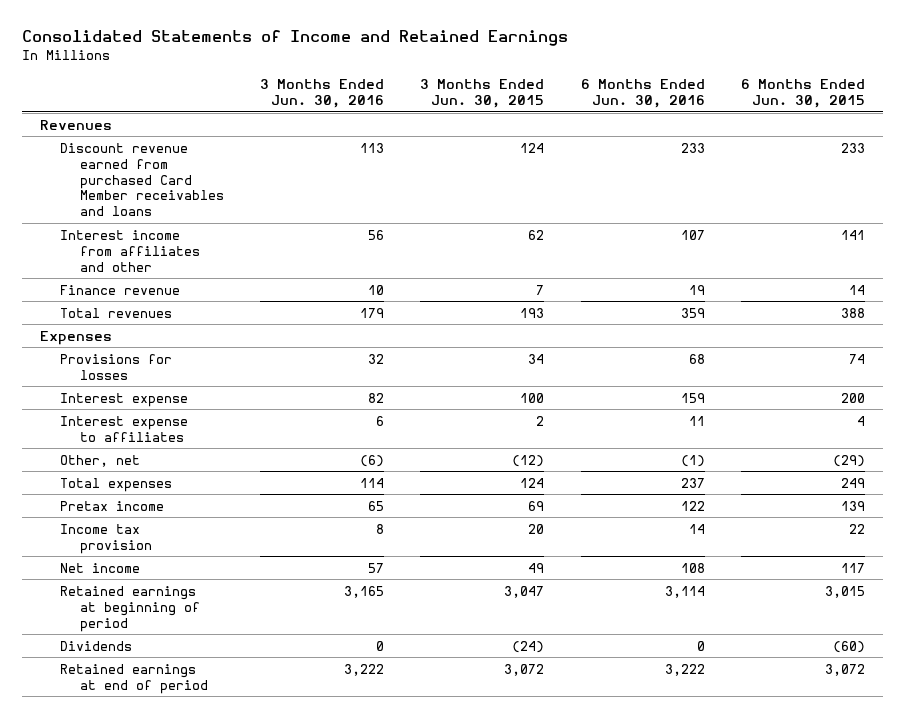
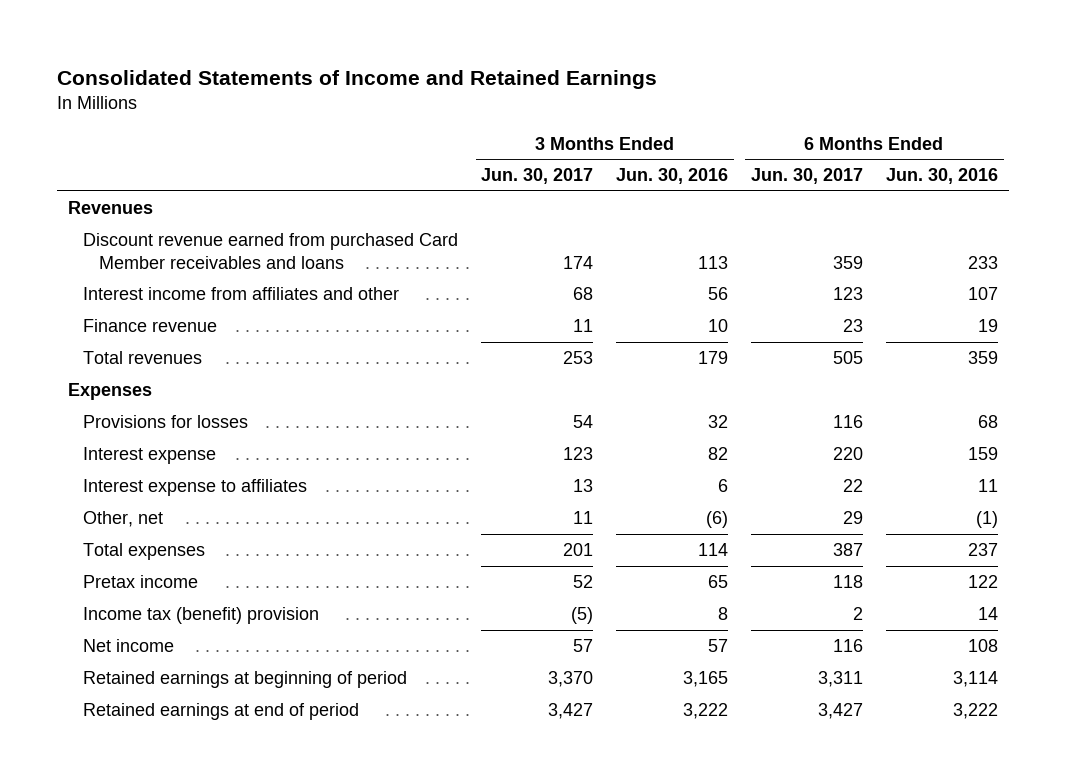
- | 3 Months Ended Jun. 30, 2016 | 3 Months Ended Jun. 30, 2015 | 6 Months Ended Jun. 30, 2016 | 6 Months Ended Jun. 30, 2015
+ | 3 Months Ended Jun. 30, 2017 | 3 Months Ended Jun. 30, 2016 | 6 Months Ended Jun. 30, 2017 | 6 Months Ended Jun. 30, 2016
- Income tax provision | 8 | 20 | 14 | 22
+ Income tax (benefit) provision | (5) | 8 | 2 | 14
- Dividends | 0 | (24) | 0 | (60)

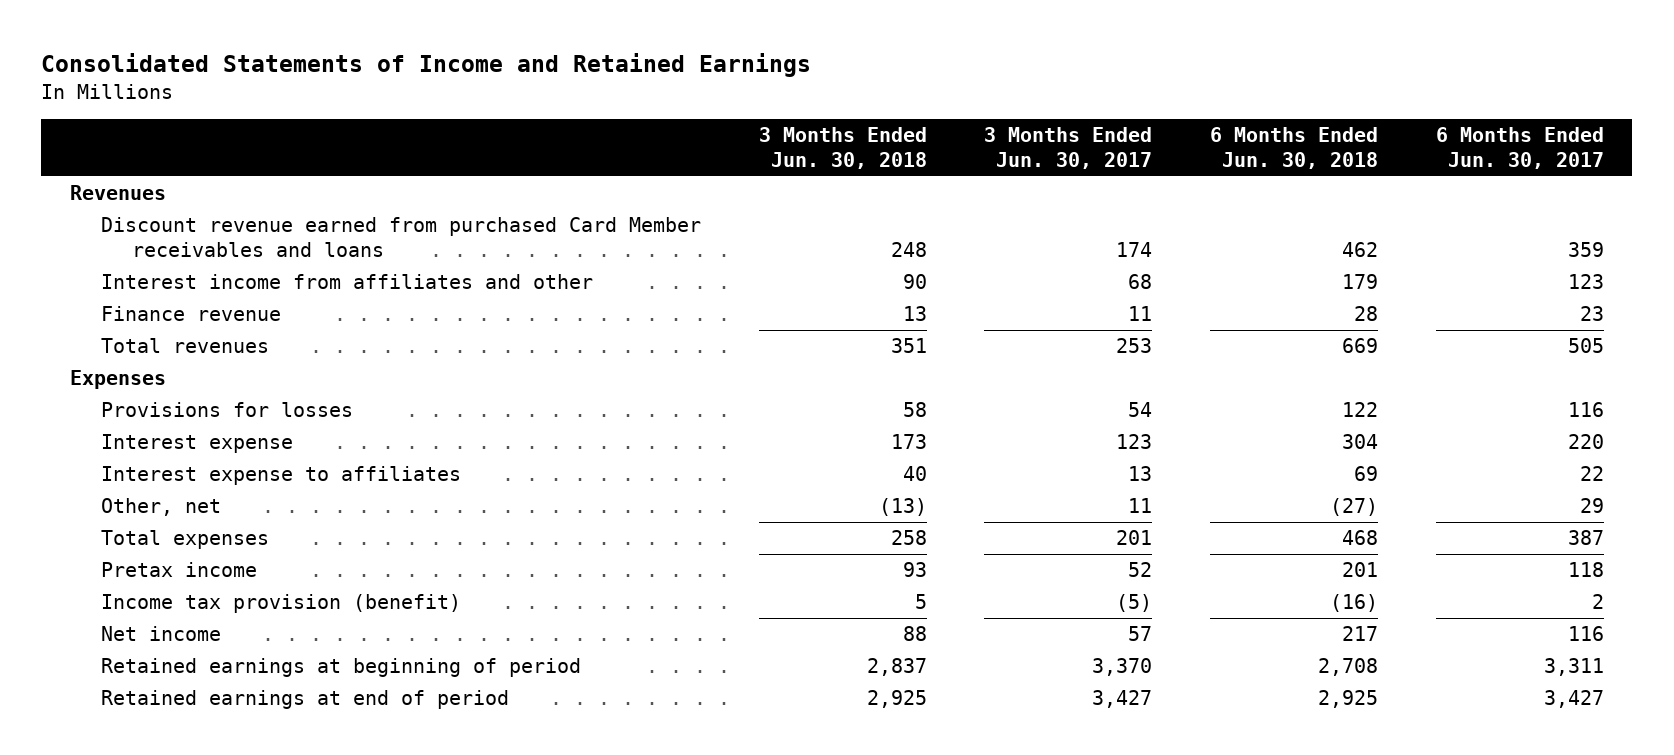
- | 3 Months Ended Jun. 30, 2017 | 3 Months Ended Jun. 30, 2016 | 6 Months Ended Jun. 30, 2017 | 6 Months Ended Jun. 30, 2016
+ | 3 Months Ended Jun. 30, 2018 | 3 Months Ended Jun. 30, 2017 | 6 Months Ended Jun. 30, 2018 | 6 Months Ended Jun. 30, 2017
- Income tax (benefit) provision | (5) | 8 | 2 | 14
+ Income tax provision (benefit) | 5 | (5) | (16) | 2

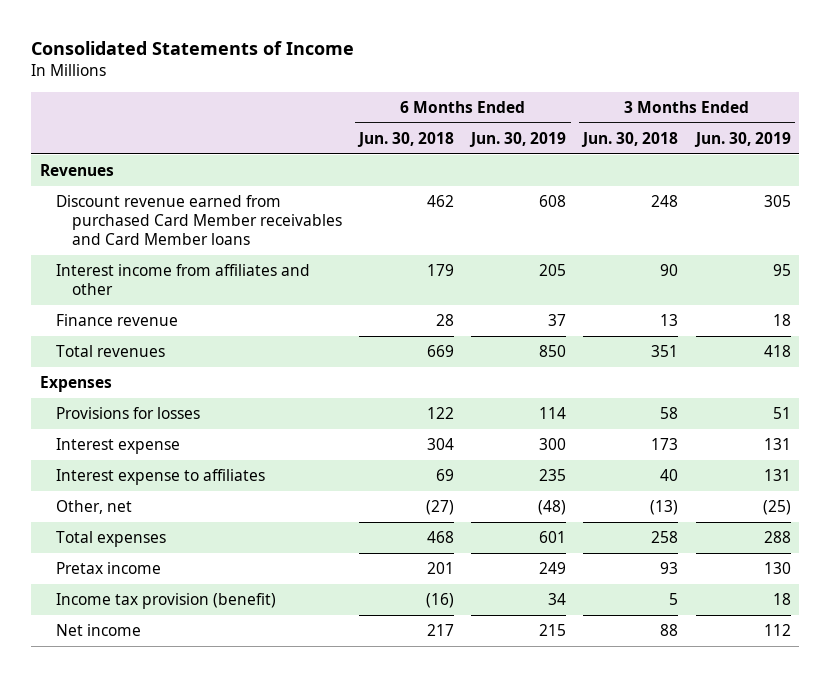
- Consolidated Statements of Income and Retained Earnings
+ Consolidated Statements of Income
- | 3 Months Ended Jun. 30, 2018 | 3 Months Ended Jun. 30, 2017 | 6 Months Ended Jun. 30, 2018 | 6 Months Ended Jun. 30, 2017
+ | 6 Months Ended Jun. 30, 2018 | 6 Months Ended Jun. 30, 2019 | 3 Months Ended Jun. 30, 2018 | 3 Months Ended Jun. 30, 2019
- Discount revenue earned from purchased Card Member receivables and loans | 248 | 174 | 462 | 359
+ Discount revenue earned from purchased Card Member receivables and Card Member loans | 462 | 608 | 248 | 305
- Retained earnings at beginning of period | 2,837 | 3,370 | 2,708 | 3,311
- Retained earnings at end of period | 2,925 | 3,427 | 2,925 | 3,427

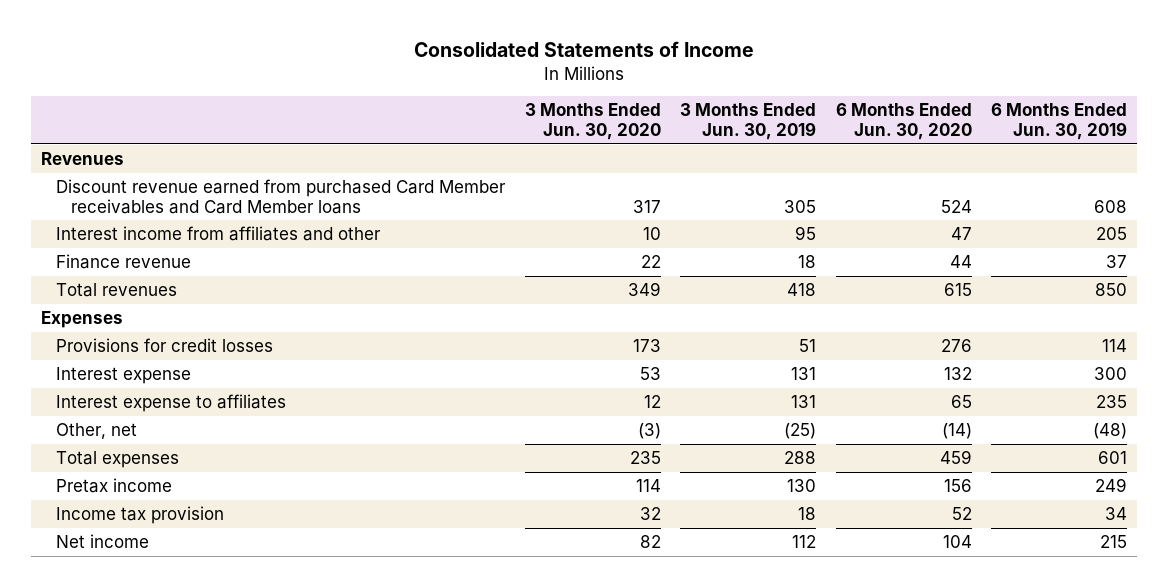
- | 6 Months Ended Jun. 30, 2018 | 6 Months Ended Jun. 30, 2019 | 3 Months Ended Jun. 30, 2018 | 3 Months Ended Jun. 30, 2019
+ | 3 Months Ended Jun. 30, 2020 | 3 Months Ended Jun. 30, 2019 | 6 Months Ended Jun. 30, 2020 | 6 Months Ended Jun. 30, 2019
- Provisions for losses | 122 | 114 | 58 | 51
+ Provisions for credit losses | 173 | 51 | 276 | 114
- Income tax provision (benefit) | (16) | 34 | 5 | 18
+ Income tax provision | 32 | 18 | 52 | 34

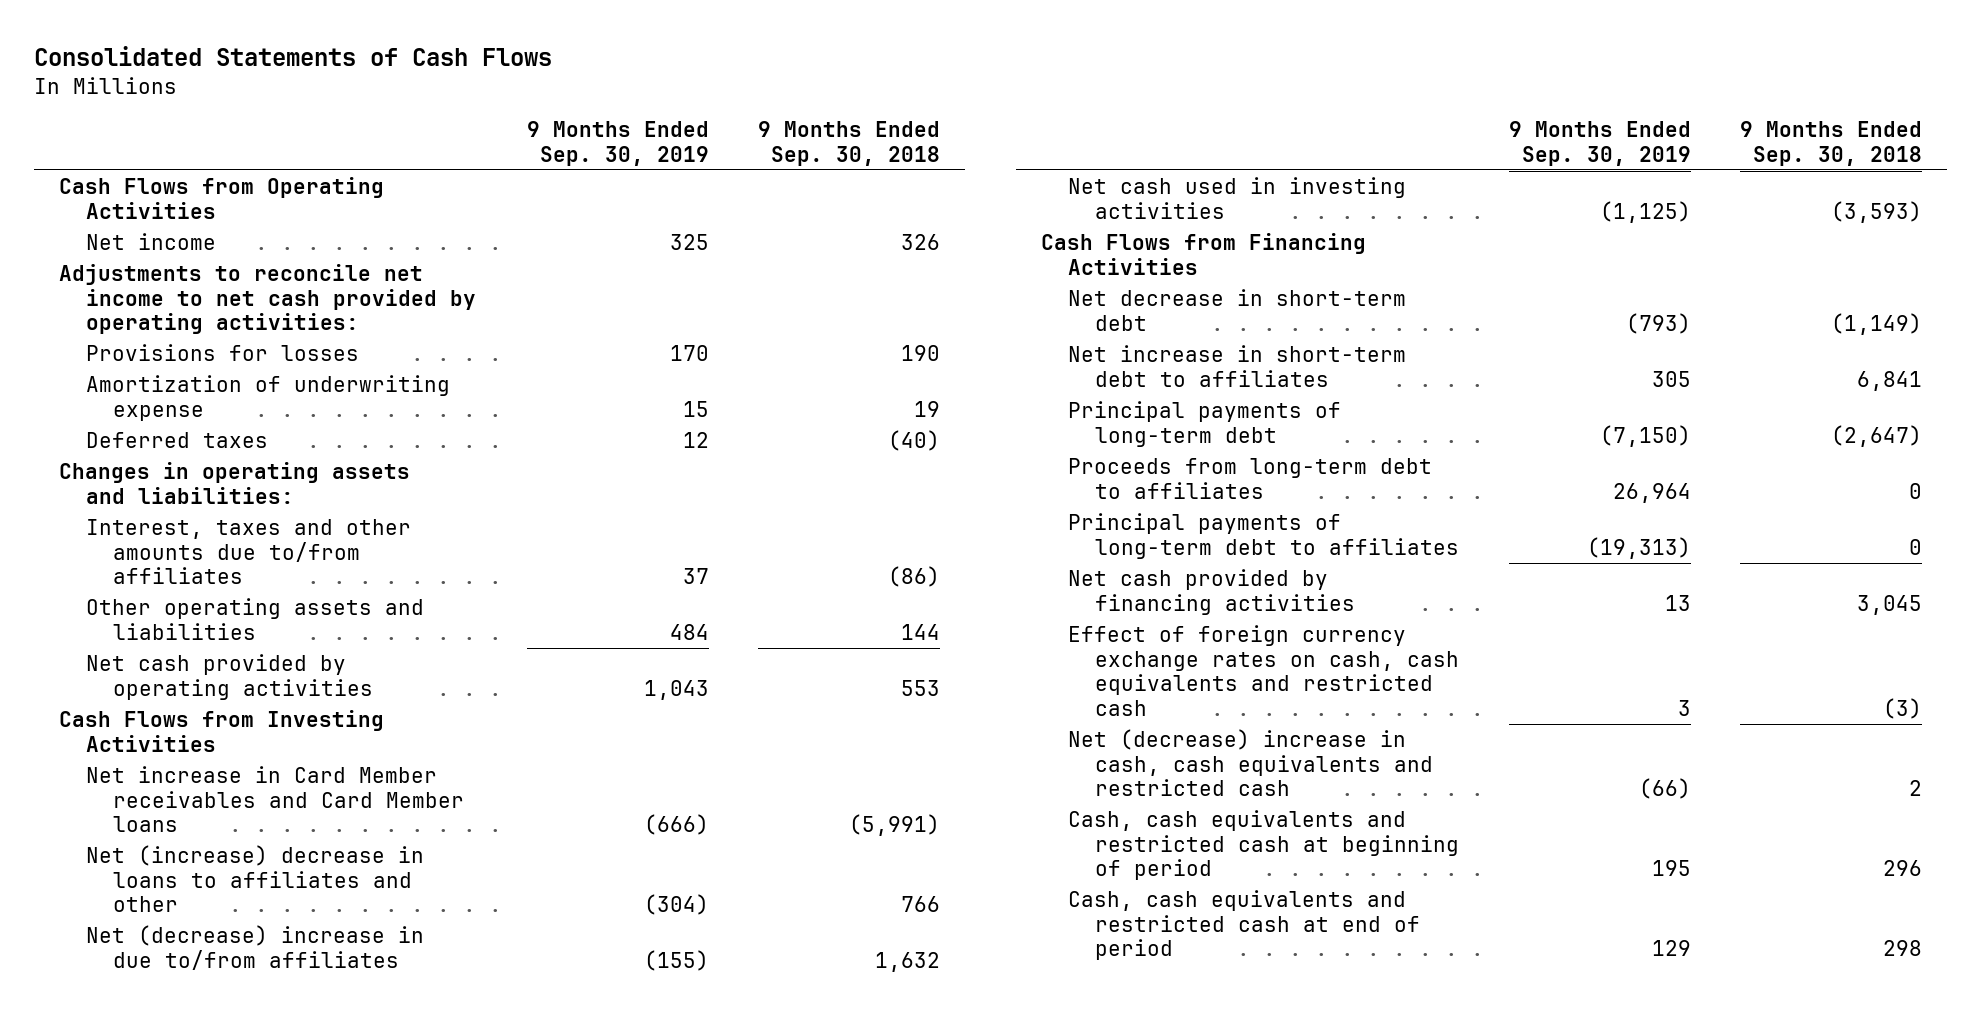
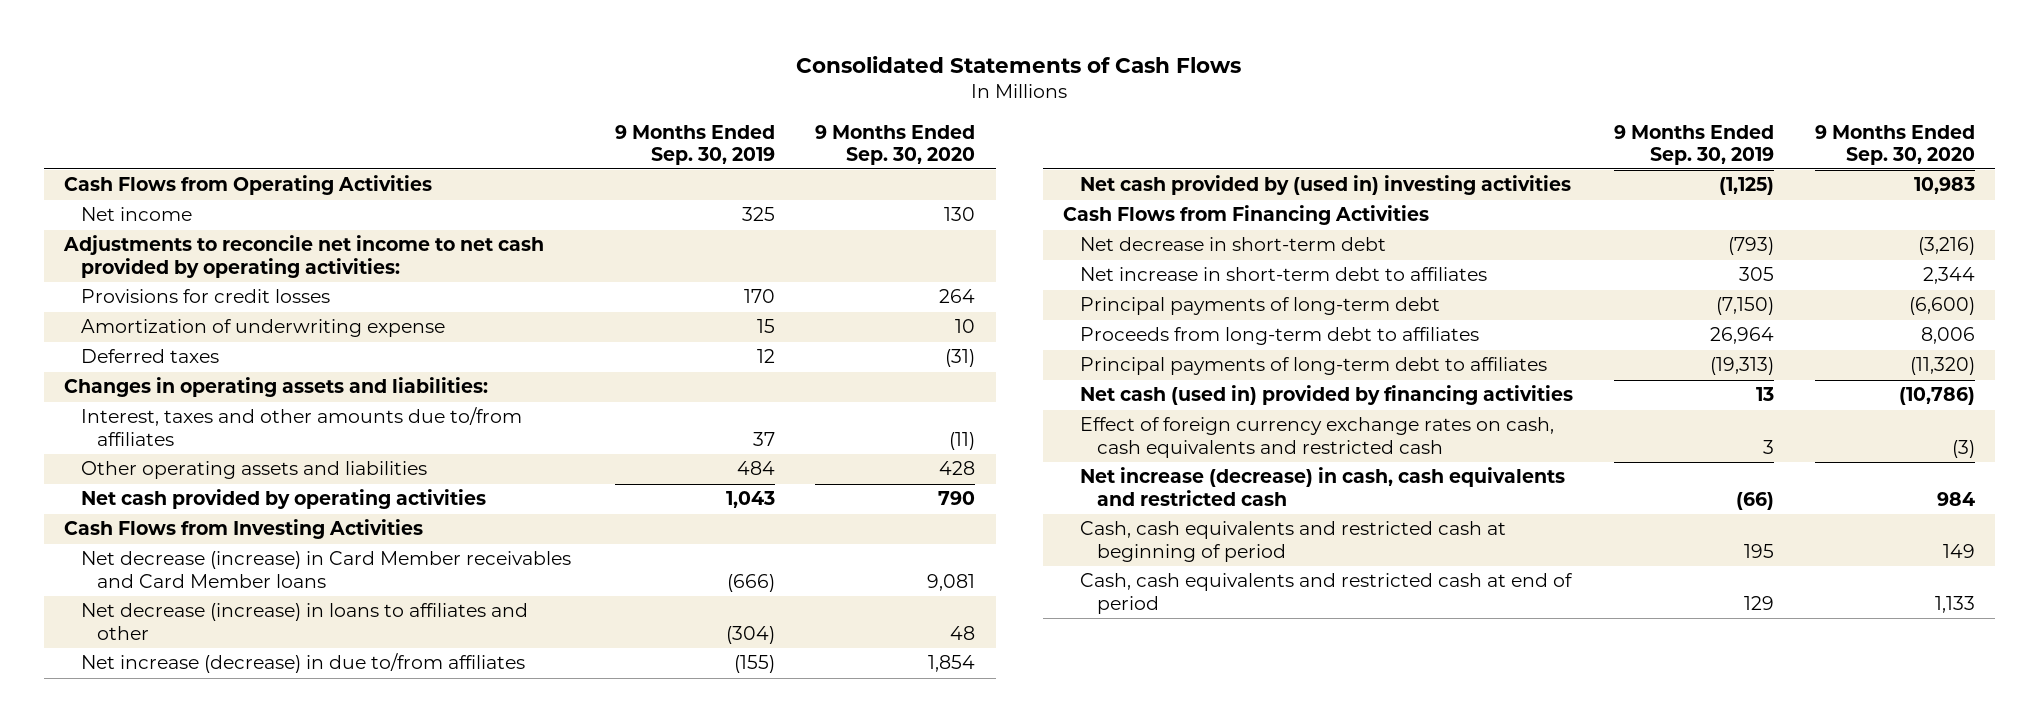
- | 9 Months Ended Sep. 30, 2019 | 9 Months Ended Sep. 30, 2018
+ | 9 Months Ended Sep. 30, 2019 | 9 Months Ended Sep. 30, 2020
- Provisions for losses | 170 | 190
+ Provisions for credit losses | 170 | 264
- Net increase in Card Member receivables and Card Member loans | (666) | (5,991)
- Net (increase) decrease in loans to affiliates and other | (304) | 766
- Net (decrease) increase in due to/from affiliates | (155) | 1,632
- Net cash used in investing activities | (1,125) | (3,593)
+ Net decrease (increase) in Card Member receivables and Card Member loans | (666) | 9,081
+ Net decrease (increase) in loans to affiliates and other | (304) | 48
+ Net increase (decrease) in due to/from affiliates | (155) | 1,854
+ Net cash provided by (used in) investing activities | (1,125) | 10,983
- Net cash provided by financing activities | 13 | 3,045
+ Net cash (used in) provided by financing activities | 13 | (10,786)
- Net (decrease) increase in cash, cash equivalents and restricted cash | (66) | 2
+ Net increase (decrease) in cash, cash equivalents and restricted cash | (66) | 984

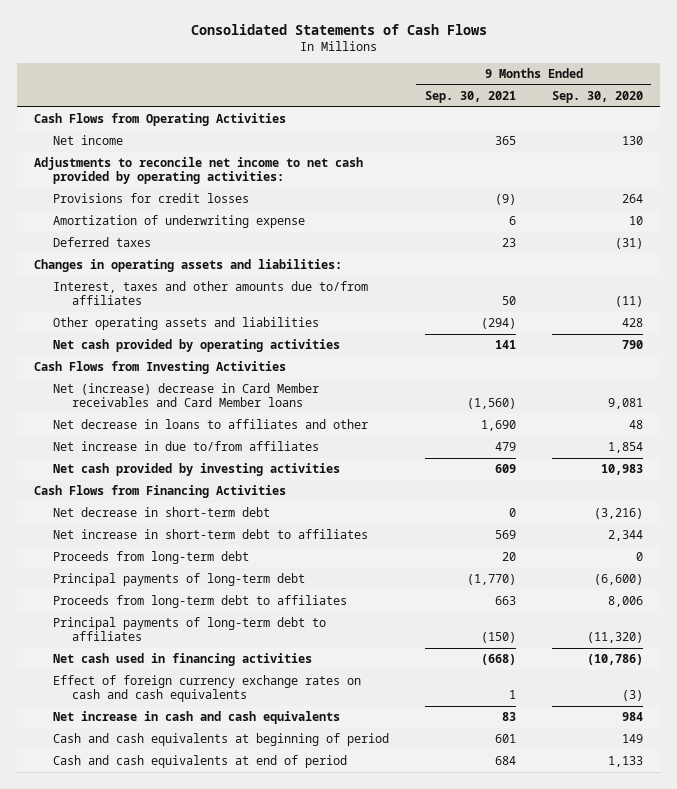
- | 9 Months Ended Sep. 30, 2019 | 9 Months Ended Sep. 30, 2020
+ | 9 Months Ended Sep. 30, 2021 | 9 Months Ended Sep. 30, 2020
- Net decrease (increase) in Card Member receivables and Card Member loans | (666) | 9,081
- Net decrease (increase) in loans to affiliates and other | (304) | 48
- Net increase (decrease) in due to/from affiliates | (155) | 1,854
- Net cash provided by (used in) investing activities | (1,125) | 10,983
+ Net (increase) decrease in Card Member receivables and Card Member loans | (1,560) | 9,081
+ Net decrease in loans to affiliates and other | 1,690 | 48
+ Net increase in due to/from affiliates | 479 | 1,854
+ Net cash provided by investing activities | 609 | 10,983
+ Proceeds from long-term debt | 20 | 0
- Net cash (used in) provided by financing activities | 13 | (10,786)
- Effect of foreign currency exchange rates on cash, cash equivalents and restricted cash | 3 | (3)
- Net increase (decrease) in cash, cash equivalents and restricted cash | (66) | 984
- Cash, cash equivalents and restricted cash at beginning of period | 195 | 149
- Cash, cash equivalents and restricted cash at end of period | 129 | 1,133
+ Net cash used in financing activities | (668) | (10,786)
+ Effect of foreign currency exchange rates on cash and cash equivalents | 1 | (3)
+ Net increase in cash and cash equivalents | 83 | 984
+ Cash and cash equivalents at beginning of period | 601 | 149
+ Cash and cash equivalents at end of period | 684 | 1,133

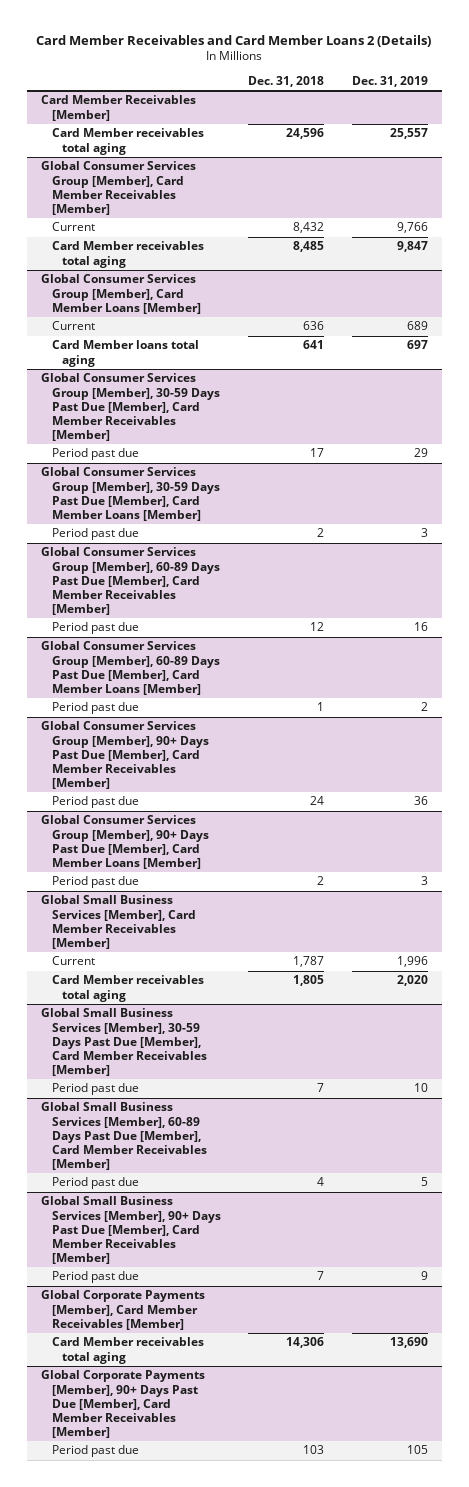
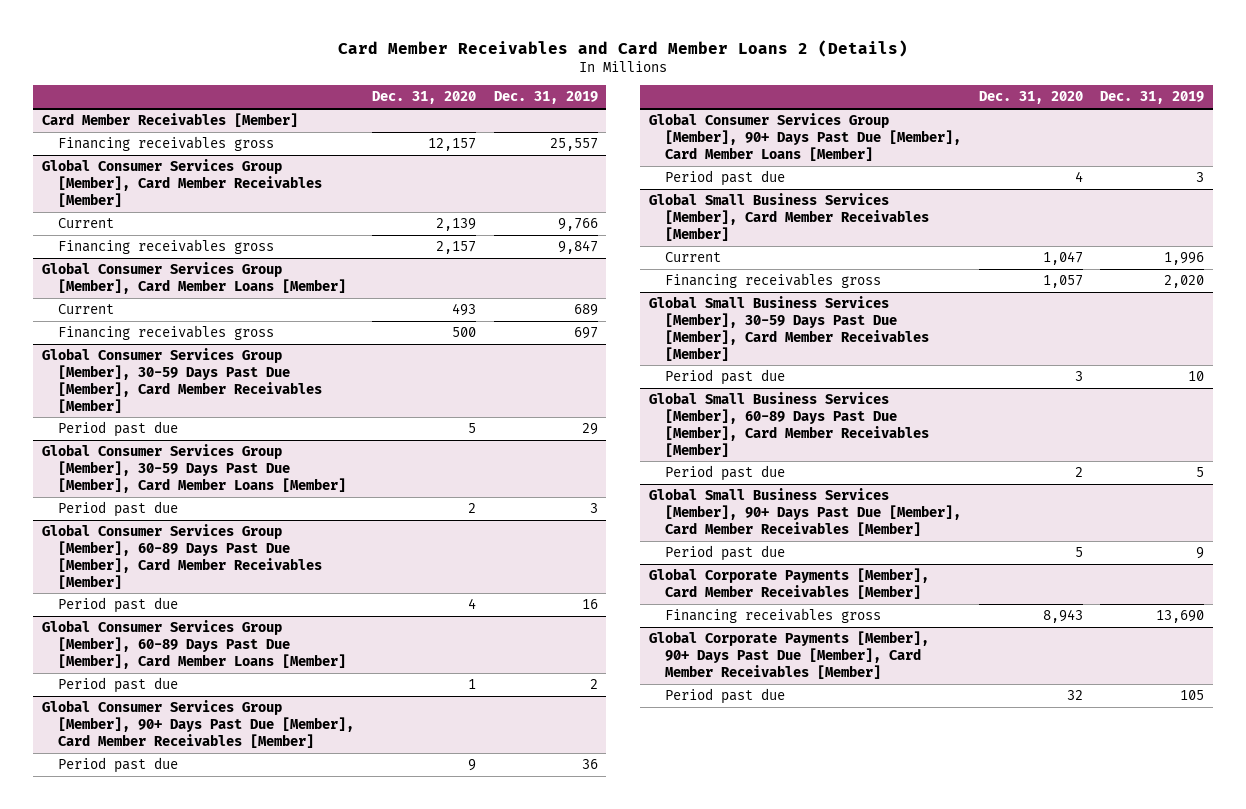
- | Dec. 31, 2018 | Dec. 31, 2019
+ | Dec. 31, 2020 | Dec. 31, 2019
@ Card Member Receivables [Member]
- Card Member receivables total aging | 24,596 | 25,557
+ Financing receivables gross | 12,157 | 25,557
@ Global Consumer Services Group [Member], Card Member Receivables [Member]
- Card Member receivables total aging | 8,485 | 9,847
+ Financing receivables gross | 2,157 | 9,847
@ Global Consumer Services Group [Member], Card Member Loans [Member]
- Card Member loans total aging | 641 | 697
+ Financing receivables gross | 500 | 697
@ Global Small Business Services [Member], Card Member Receivables [Member]
- Card Member receivables total aging | 1,805 | 2,020
+ Financing receivables gross | 1,057 | 2,020
@ Global Corporate Payments [Member], Card Member Receivables [Member]
- Card Member receivables total aging | 14,306 | 13,690
+ Financing receivables gross | 8,943 | 13,690

